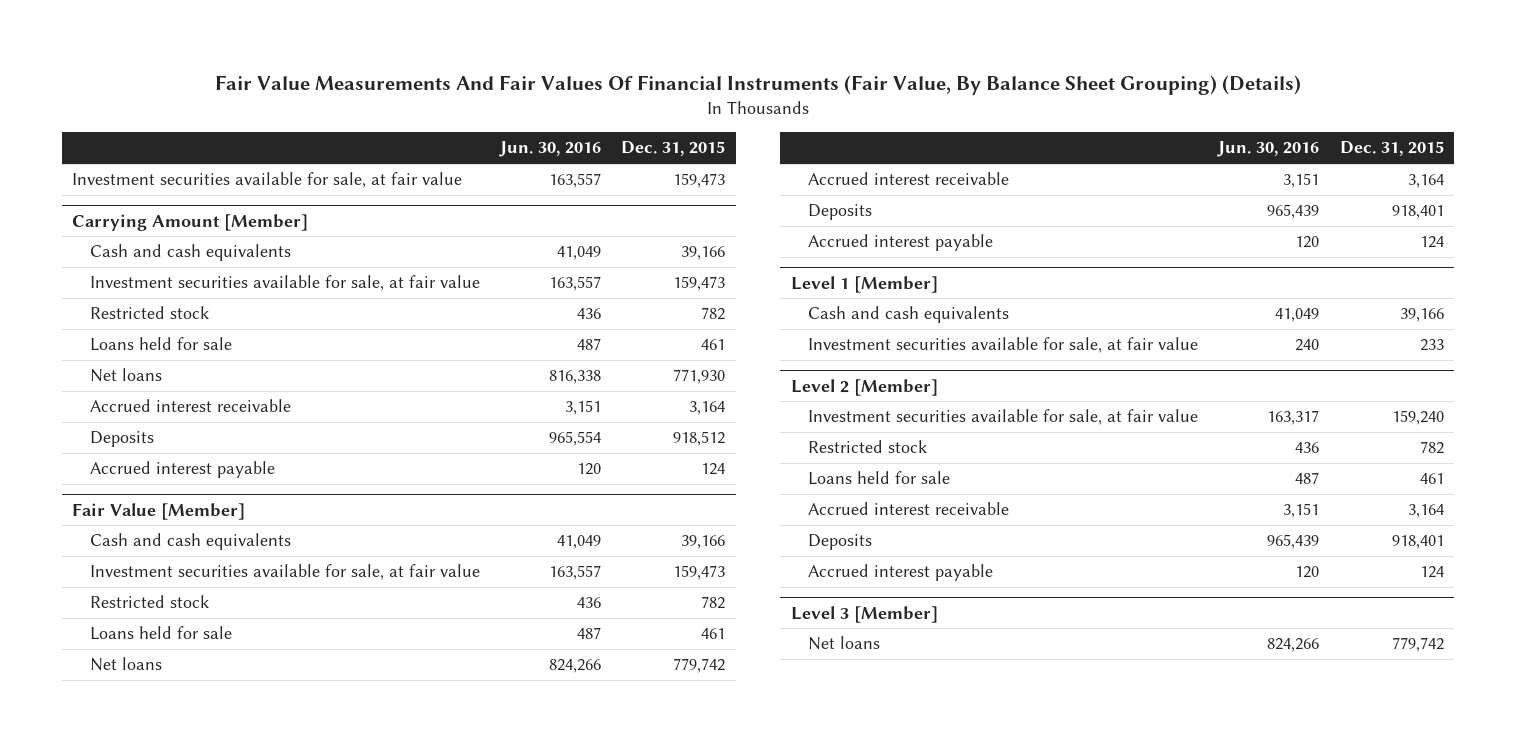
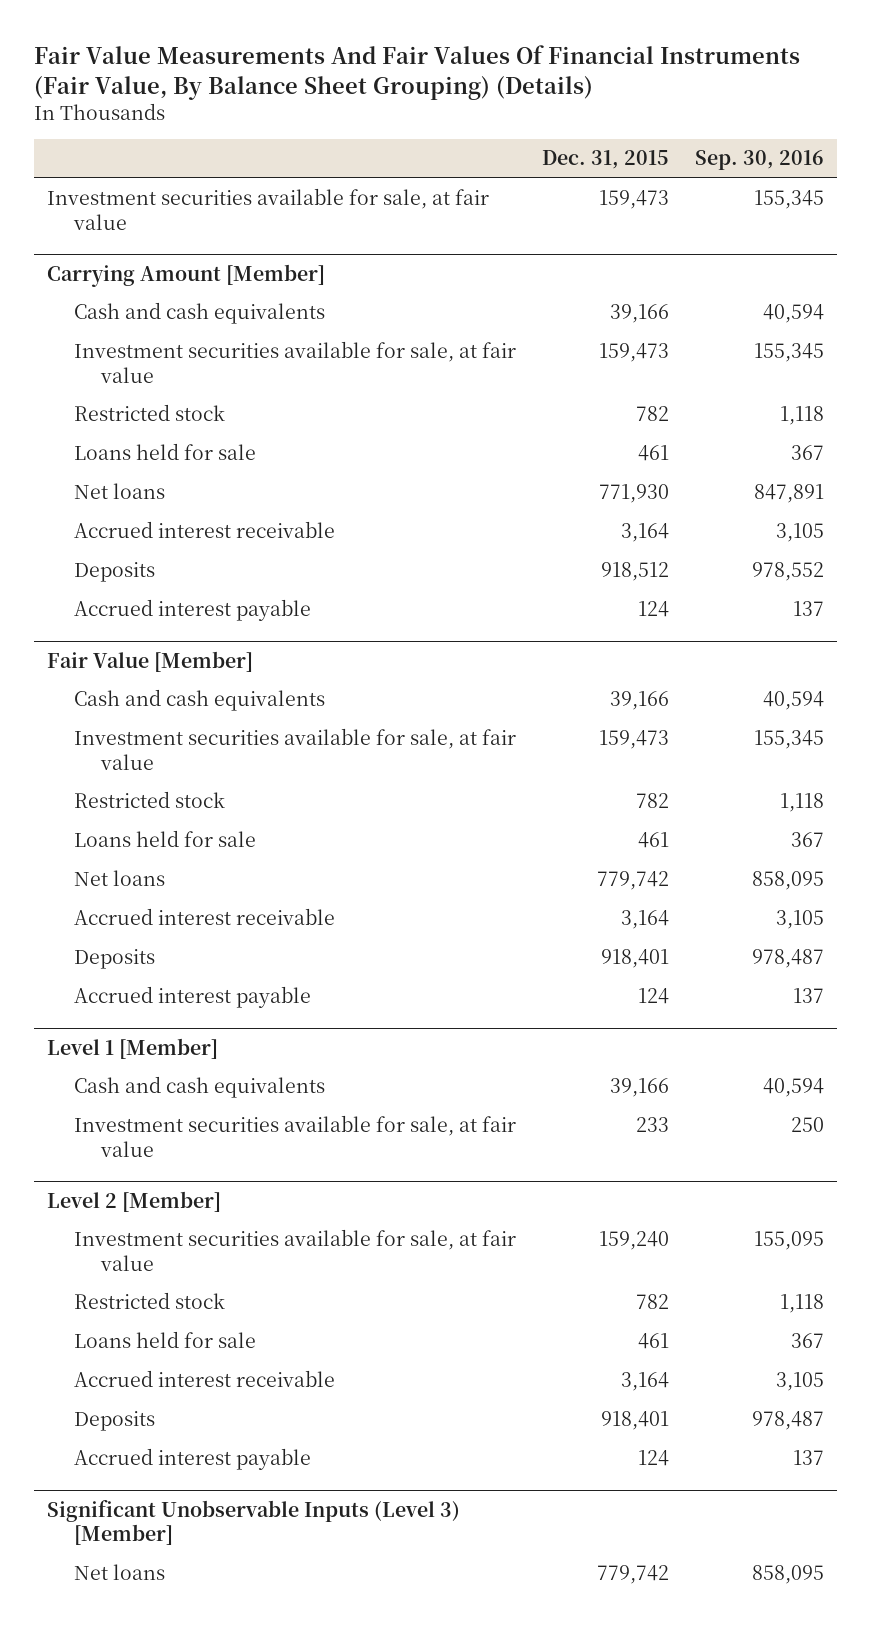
- | Jun. 30, 2016 | Dec. 31, 2015
+ | Dec. 31, 2015 | Sep. 30, 2016
- Level 3 [Member]
+ Significant Unobservable Inputs (Level 3) [Member]

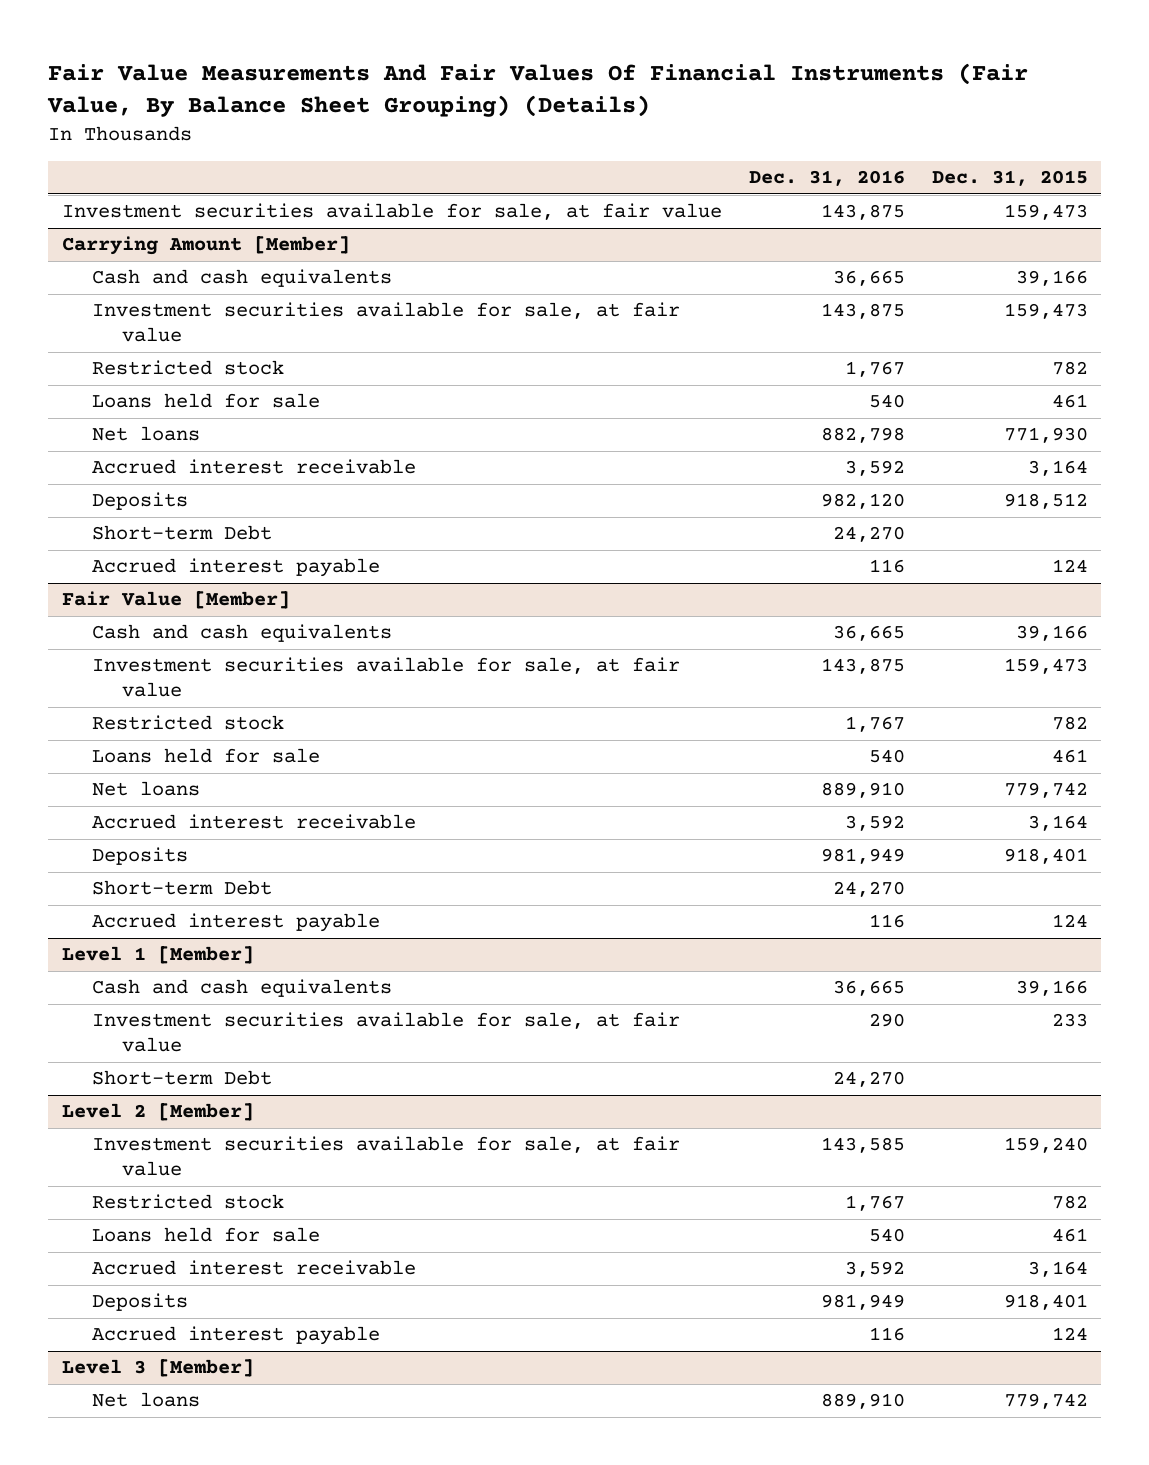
- | Dec. 31, 2015 | Sep. 30, 2016
+ | Dec. 31, 2016 | Dec. 31, 2015
@ Carrying Amount [Member]
+ Short-term Debt | 24,270 |
@ Fair Value [Member]
+ Short-term Debt | 24,270 |
@ Level 1 [Member]
+ Short-term Debt | 24,270 |
- Significant Unobservable Inputs (Level 3) [Member]
+ Level 3 [Member]

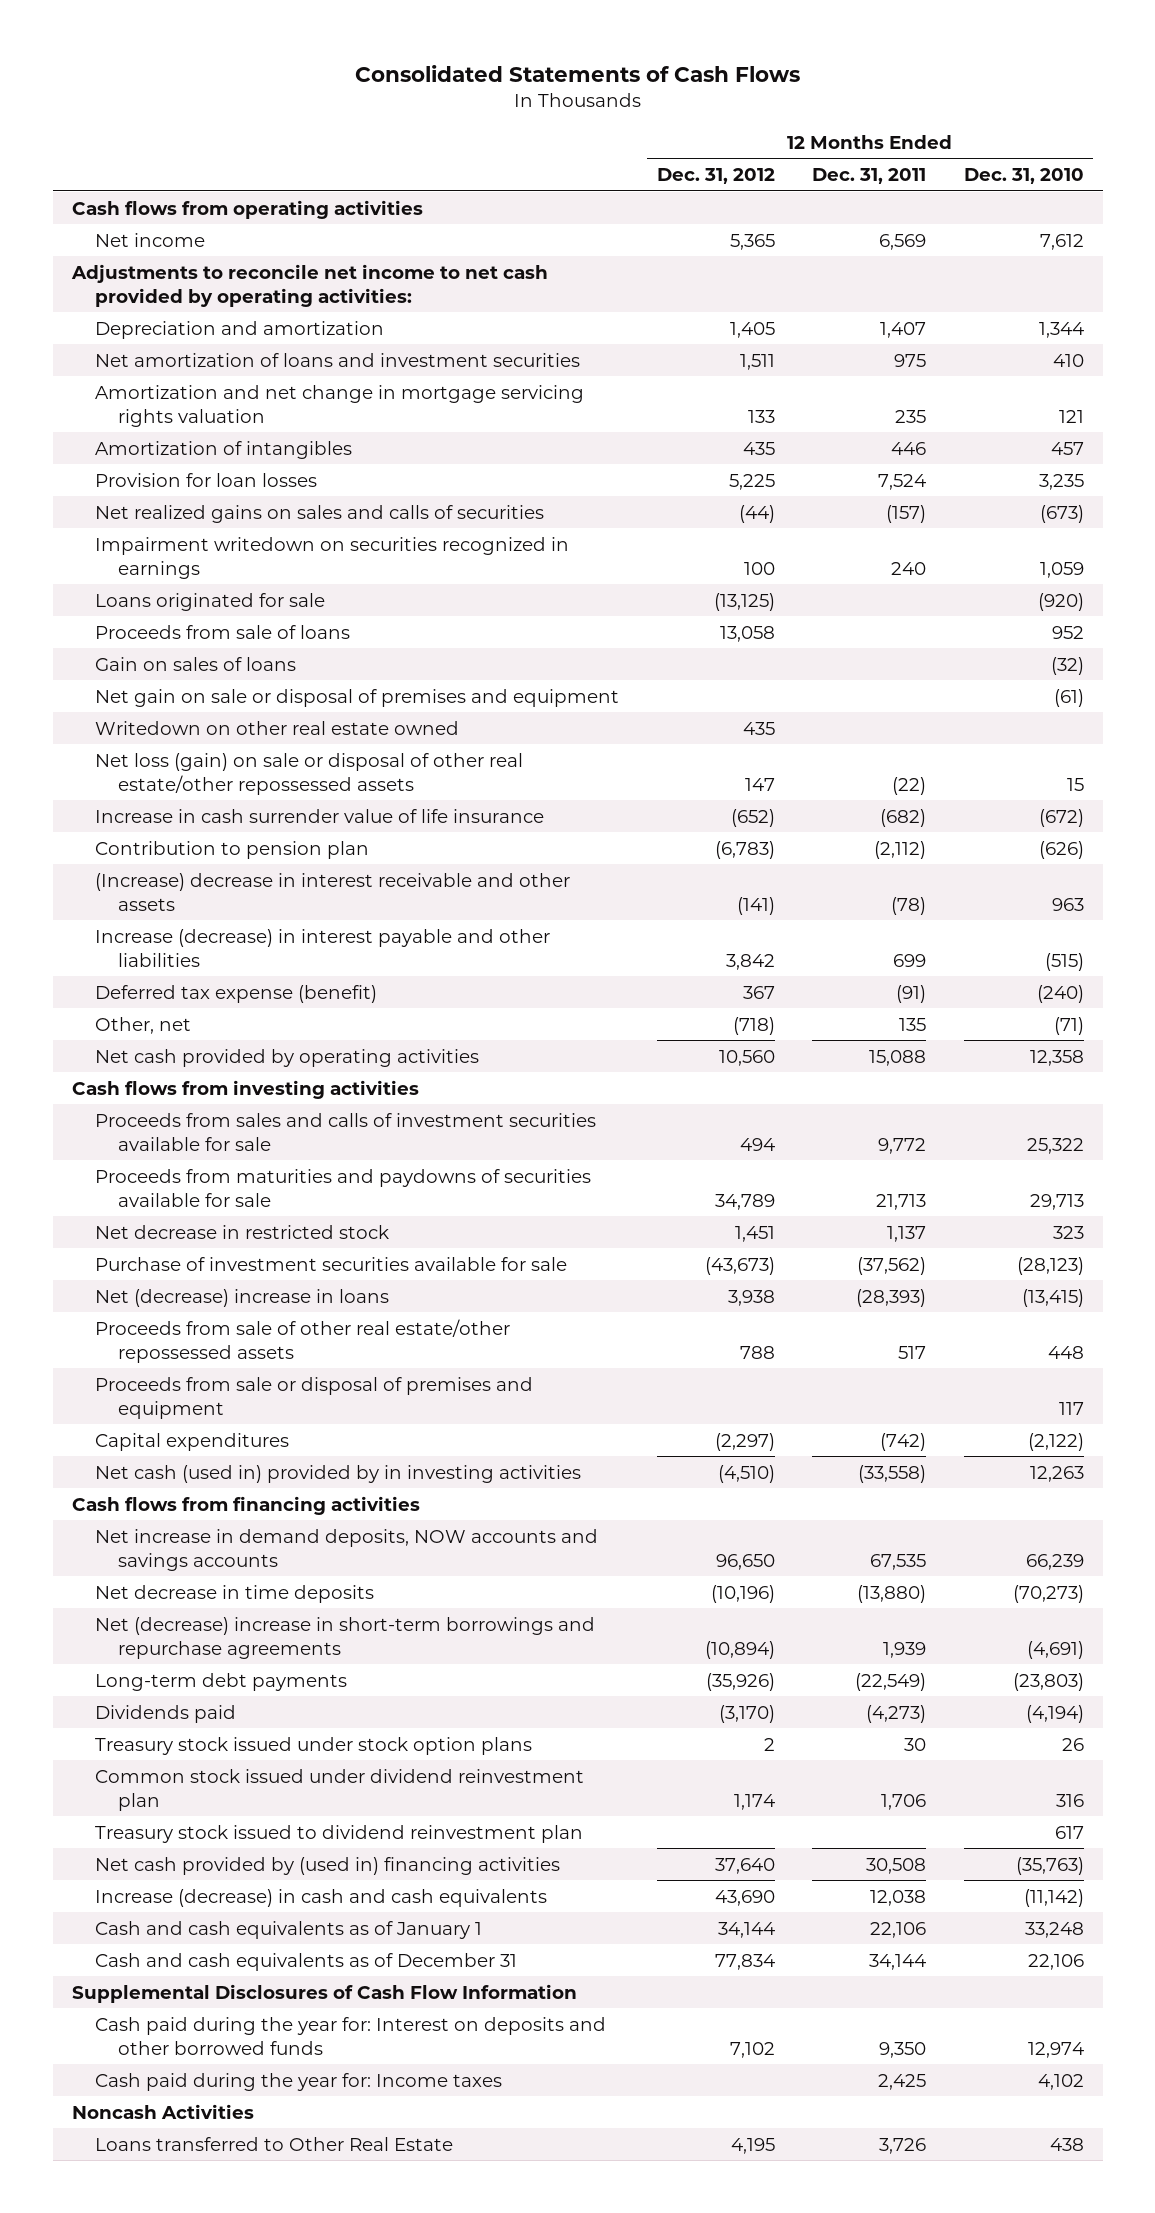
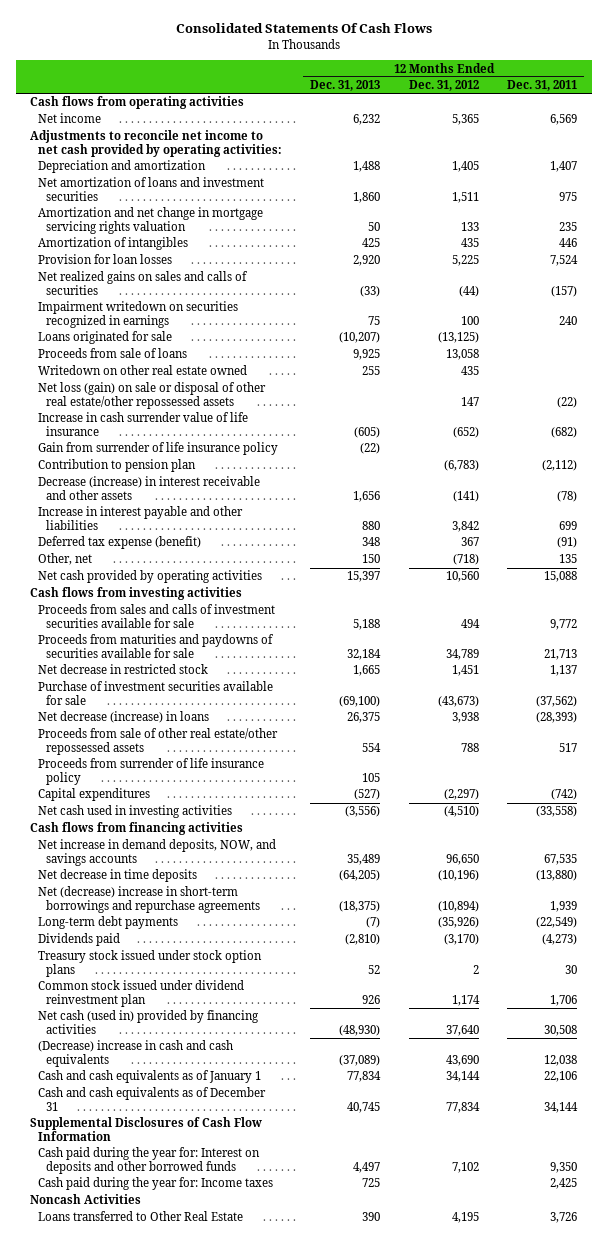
- Consolidated Statements of Cash Flows
+ Consolidated Statements Of Cash Flows
- | 12 Months Ended Dec. 31, 2012 | 12 Months Ended Dec. 31, 2011 | 12 Months Ended Dec. 31, 2010
+ | 12 Months Ended Dec. 31, 2013 | 12 Months Ended Dec. 31, 2012 | 12 Months Ended Dec. 31, 2011
- Gain on sales of loans | | | (32)
- Net gain on sale or disposal of premises and equipment | | | (61)
+ Gain from surrender of life insurance policy | (22) | |
- (Increase) decrease in interest receivable and other assets | (141) | (78) | 963
- Increase (decrease) in interest payable and other liabilities | 3,842 | 699 | (515)
+ Decrease (increase) in interest receivable and other assets | 1,656 | (141) | (78)
+ Increase in interest payable and other liabilities | 880 | 3,842 | 699
- Net (decrease) increase in loans | 3,938 | (28,393) | (13,415)
+ Net decrease (increase) in loans | 26,375 | 3,938 | (28,393)
- Proceeds from sale or disposal of premises and equipment | | | 117
+ Proceeds from surrender of life insurance policy | 105 | |
- Net cash (used in) provided by in investing activities | (4,510) | (33,558) | 12,263
+ Net cash used in investing activities | (3,556) | (4,510) | (33,558)
- Net increase in demand deposits, NOW accounts and savings accounts | 96,650 | 67,535 | 66,239
+ Net increase in demand deposits, NOW, and savings accounts | 35,489 | 96,650 | 67,535
- Treasury stock issued to dividend reinvestment plan | | | 617
- Net cash provided by (used in) financing activities | 37,640 | 30,508 | (35,763)
- Increase (decrease) in cash and cash equivalents | 43,690 | 12,038 | (11,142)
+ Net cash (used in) provided by financing activities | (48,930) | 37,640 | 30,508
+ (Decrease) increase in cash and cash equivalents | (37,089) | 43,690 | 12,038

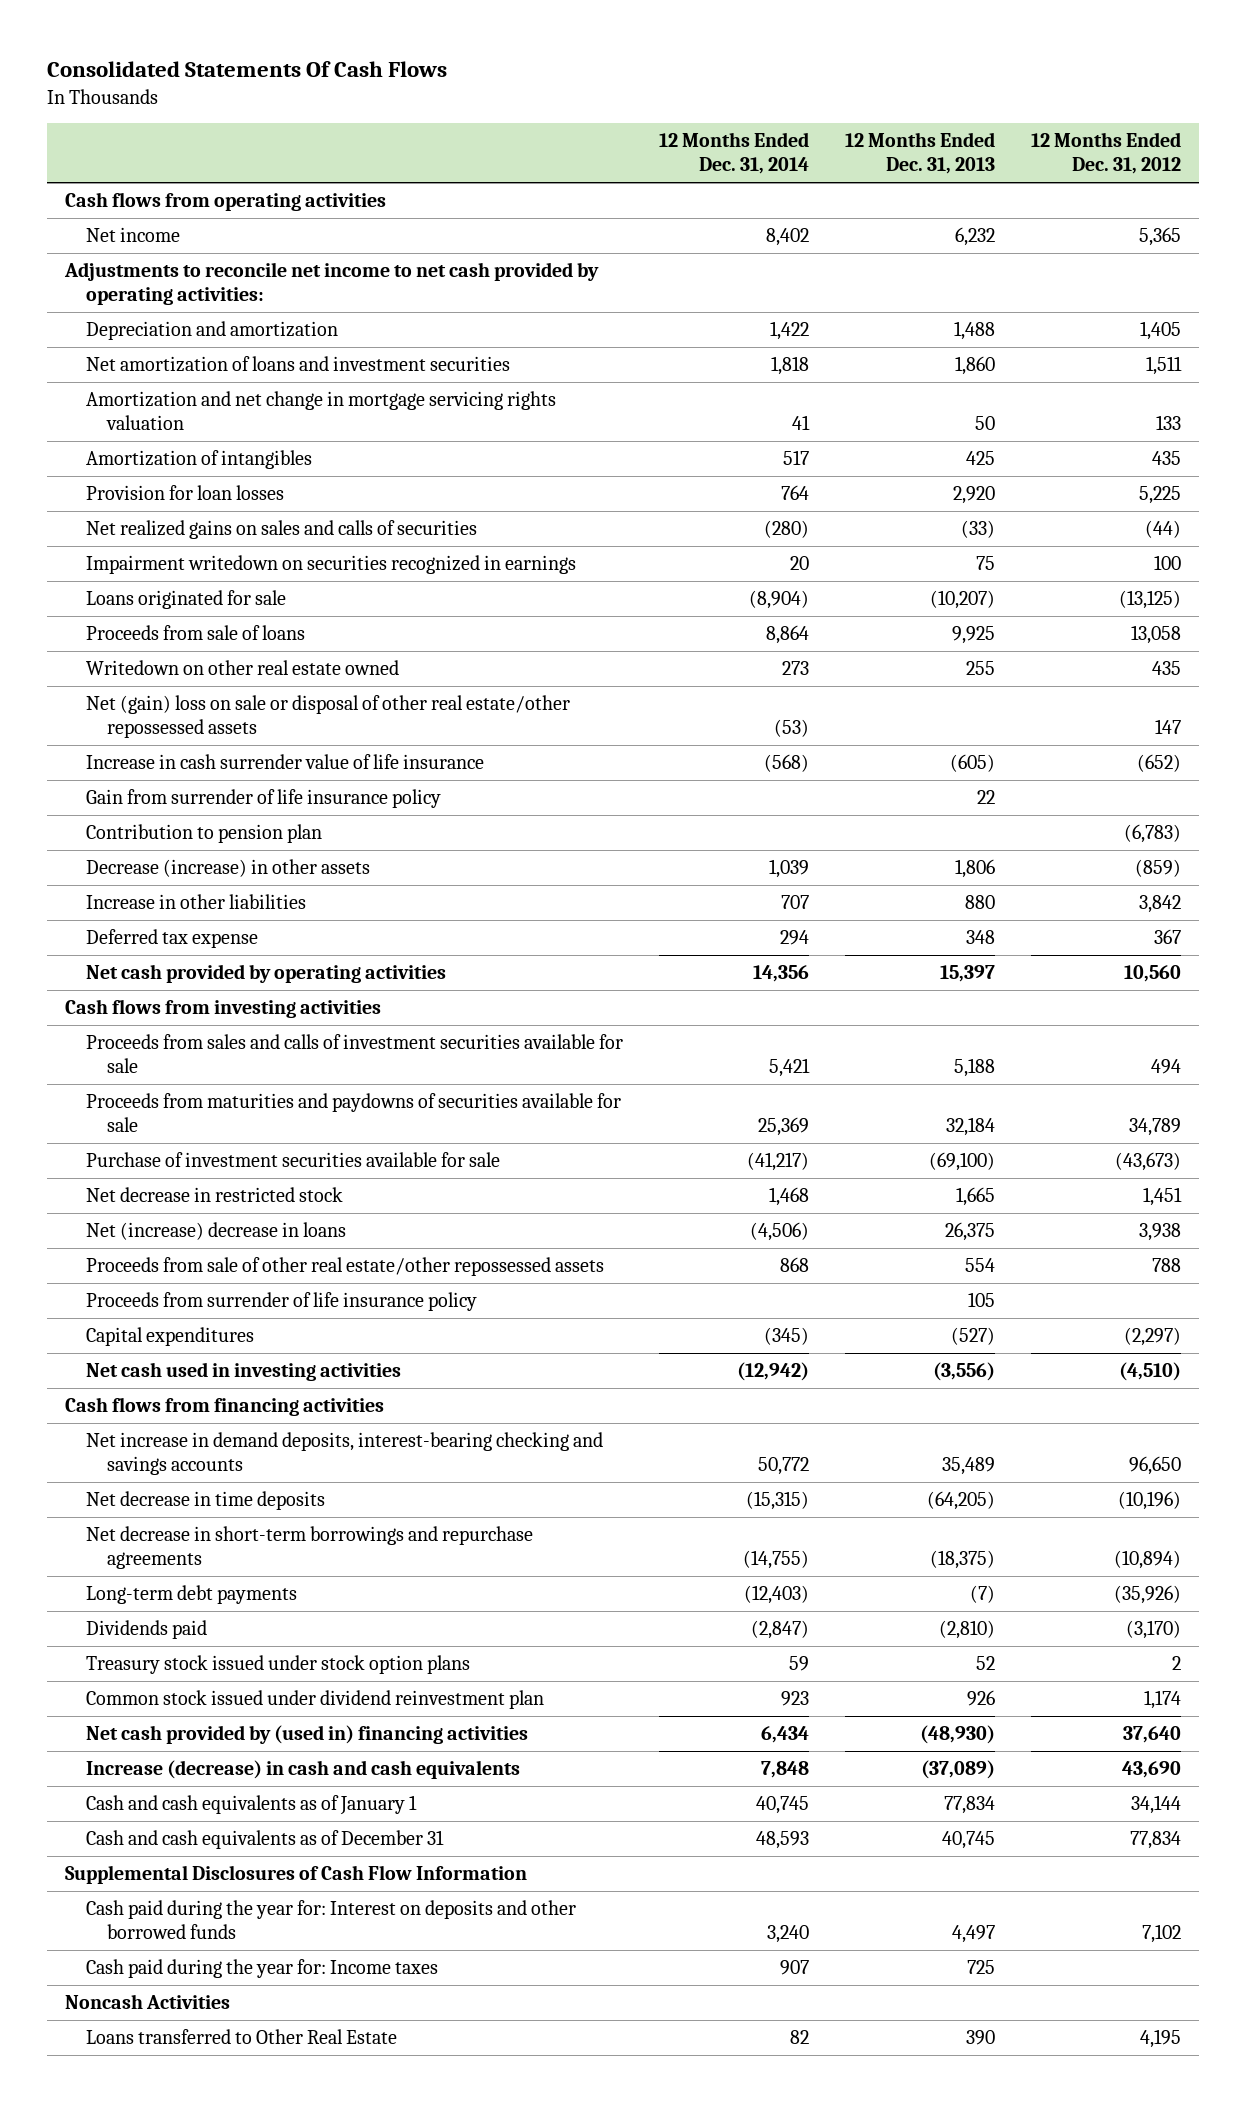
- | 12 Months Ended Dec. 31, 2013 | 12 Months Ended Dec. 31, 2012 | 12 Months Ended Dec. 31, 2011
+ | 12 Months Ended Dec. 31, 2014 | 12 Months Ended Dec. 31, 2013 | 12 Months Ended Dec. 31, 2012
- Net loss (gain) on sale or disposal of other real estate/other repossessed assets | | 147 | (22)
+ Net (gain) loss on sale or disposal of other real estate/other repossessed assets | (53) | | 147
- Gain from surrender of life insurance policy | (22) | |
+ Gain from surrender of life insurance policy | | 22 |
- Decrease (increase) in interest receivable and other assets | 1,656 | (141) | (78)
- Increase in interest payable and other liabilities | 880 | 3,842 | 699
- Deferred tax expense (benefit) | 348 | 367 | (91)
- Other, net | 150 | (718) | 135
+ Decrease (increase) in other assets | 1,039 | 1,806 | (859)
+ Increase in other liabilities | 707 | 880 | 3,842
+ Deferred tax expense | 294 | 348 | 367
- Net decrease (increase) in loans | 26,375 | 3,938 | (28,393)
moved down: Net decrease in restricted stock | 1,468 | 1,665 | 1,451
+ Net (increase) decrease in loans | (4,506) | 26,375 | 3,938
- Net increase in demand deposits, NOW, and savings accounts | 35,489 | 96,650 | 67,535
+ Net increase in demand deposits, interest-bearing checking and savings accounts | 50,772 | 35,489 | 96,650
- Net (decrease) increase in short-term borrowings and repurchase agreements | (18,375) | (10,894) | 1,939
+ Net decrease in short-term borrowings and repurchase agreements | (14,755) | (18,375) | (10,894)
- Net cash (used in) provided by financing activities | (48,930) | 37,640 | 30,508
- (Decrease) increase in cash and cash equivalents | (37,089) | 43,690 | 12,038
+ Net cash provided by (used in) financing activities | 6,434 | (48,930) | 37,640
+ Increase (decrease) in cash and cash equivalents | 7,848 | (37,089) | 43,690

